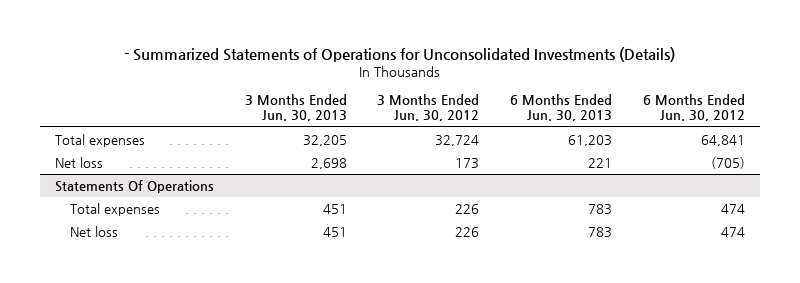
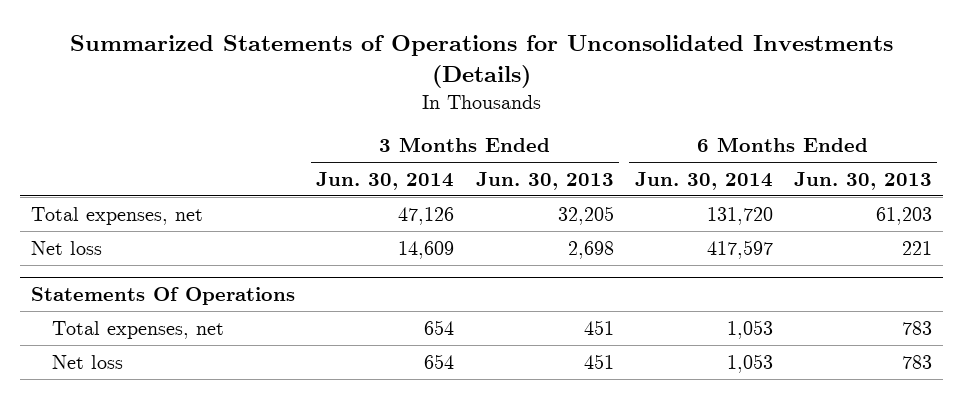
- - Summarized Statements of Operations for Unconsolidated Investments (Details)
+ Summarized Statements of Operations for Unconsolidated Investments (Details)
- | 3 Months Ended Jun. 30, 2013 | 3 Months Ended Jun. 30, 2012 | 6 Months Ended Jun. 30, 2013 | 6 Months Ended Jun. 30, 2012
+ | 3 Months Ended Jun. 30, 2014 | 3 Months Ended Jun. 30, 2013 | 6 Months Ended Jun. 30, 2014 | 6 Months Ended Jun. 30, 2013
- Total expenses | 32,205 | 32,724 | 61,203 | 64,841
+ Total expenses, net | 47,126 | 32,205 | 131,720 | 61,203
@ Statements Of Operations
- Total expenses | 451 | 226 | 783 | 474
+ Total expenses, net | 654 | 451 | 1,053 | 783

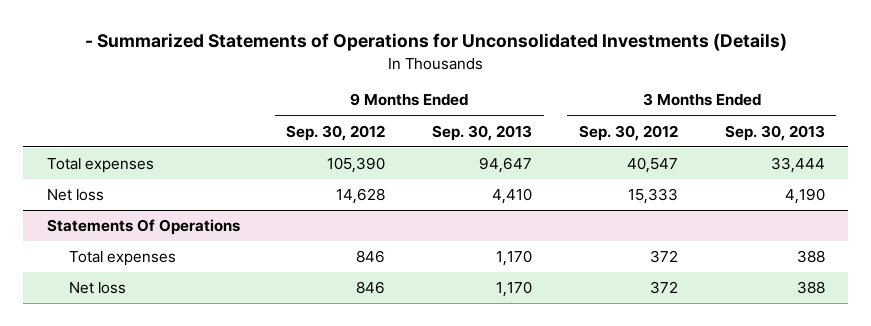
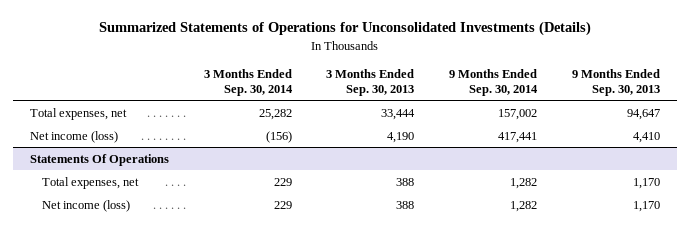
- - Summarized Statements of Operations for Unconsolidated Investments (Details)
+ Summarized Statements of Operations for Unconsolidated Investments (Details)
- | 9 Months Ended Sep. 30, 2012 | 9 Months Ended Sep. 30, 2013 | 3 Months Ended Sep. 30, 2012 | 3 Months Ended Sep. 30, 2013
+ | 3 Months Ended Sep. 30, 2014 | 3 Months Ended Sep. 30, 2013 | 9 Months Ended Sep. 30, 2014 | 9 Months Ended Sep. 30, 2013
- Total expenses | 105,390 | 94,647 | 40,547 | 33,444
- Net loss | 14,628 | 4,410 | 15,333 | 4,190
+ Total expenses, net | 25,282 | 33,444 | 157,002 | 94,647
+ Net income (loss) | (156) | 4,190 | 417,441 | 4,410
@ Statements Of Operations
- Total expenses | 846 | 1,170 | 372 | 388
- Net loss | 846 | 1,170 | 372 | 388
+ Total expenses, net | 229 | 388 | 1,282 | 1,170
+ Net income (loss) | 229 | 388 | 1,282 | 1,170

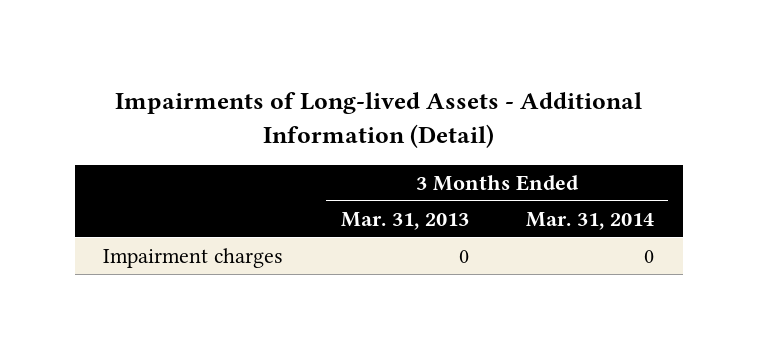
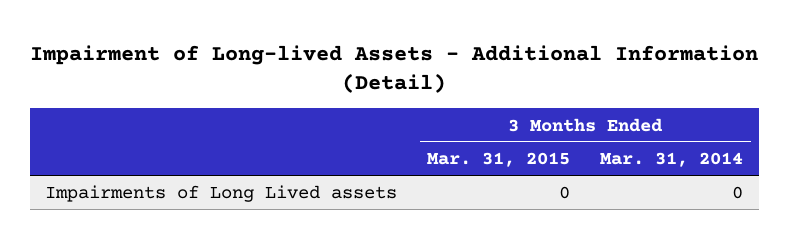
- Impairments of Long-lived Assets - Additional Information (Detail)
+ Impairment of Long-lived Assets - Additional Information (Detail)
- | 3 Months Ended Mar. 31, 2013 | 3 Months Ended Mar. 31, 2014
+ | 3 Months Ended Mar. 31, 2015 | 3 Months Ended Mar. 31, 2014
- Impairment charges | 0 | 0
+ Impairments of Long Lived assets | 0 | 0

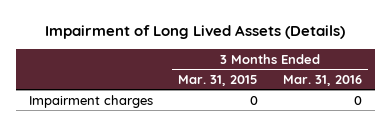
- Impairment of Long-lived Assets - Additional Information (Detail)
+ Impairment of Long Lived Assets (Details)
- | 3 Months Ended Mar. 31, 2015 | 3 Months Ended Mar. 31, 2014
+ | 3 Months Ended Mar. 31, 2015 | 3 Months Ended Mar. 31, 2016
- Impairments of Long Lived assets | 0 | 0
+ Impairment charges | 0 | 0

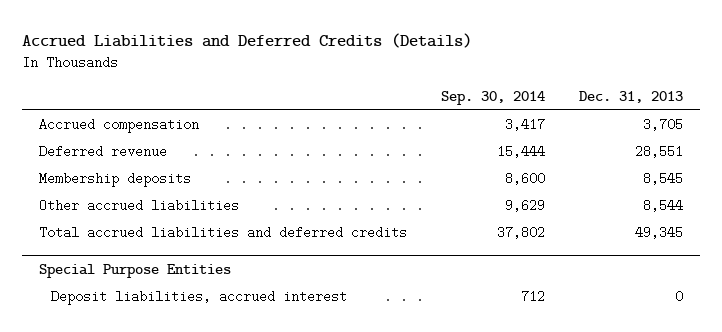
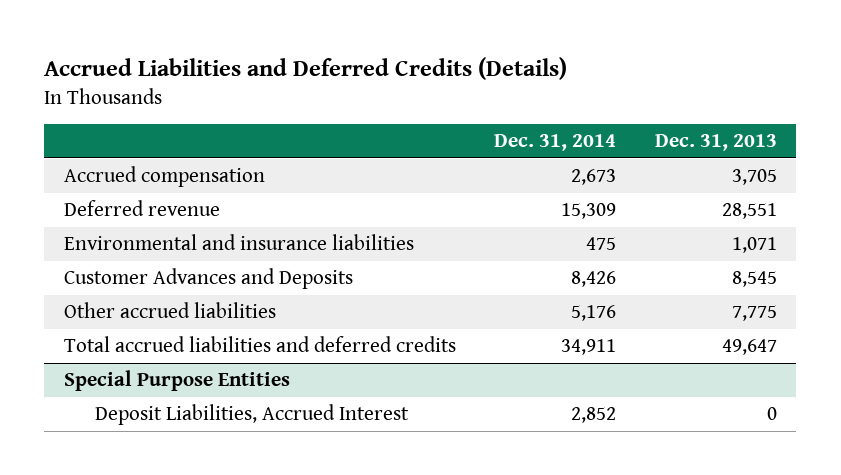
- | Sep. 30, 2014 | Dec. 31, 2013
+ | Dec. 31, 2014 | Dec. 31, 2013
- Membership deposits | 8,600 | 8,545
- Other accrued liabilities | 9,629 | 8,544
- Total accrued liabilities and deferred credits | 37,802 | 49,345
+ Environmental and insurance liabilities | 475 | 1,071
+ Customer Advances and Deposits | 8,426 | 8,545
+ Other accrued liabilities | 5,176 | 7,775
+ Total accrued liabilities and deferred credits | 34,911 | 49,647
@ Special Purpose Entities
- Deposit liabilities, accrued interest | 712 | 0
+ Deposit Liabilities, Accrued Interest | 2,852 | 0

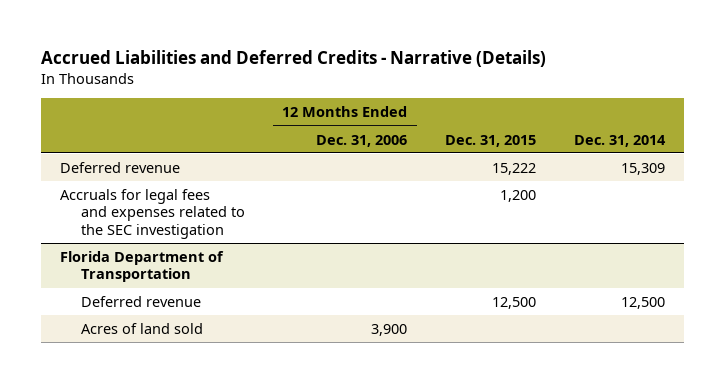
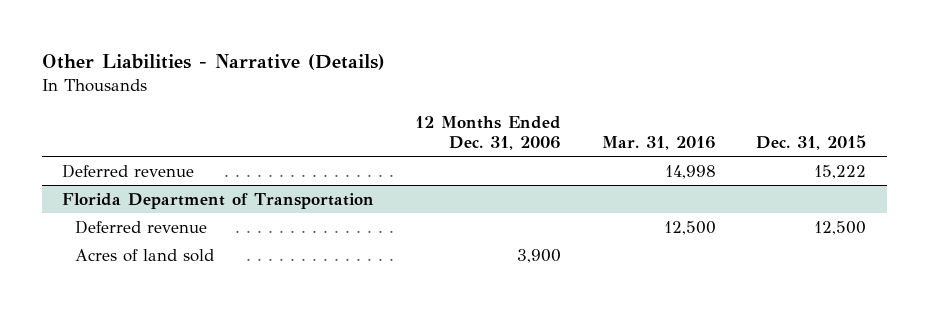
- Accrued Liabilities and Deferred Credits - Narrative (Details)
+ Other Liabilities - Narrative (Details)
- | 12 Months Ended Dec. 31, 2006 | Dec. 31, 2015 | Dec. 31, 2014
+ | 12 Months Ended Dec. 31, 2006 | Mar. 31, 2016 | Dec. 31, 2015
- Accruals for legal fees and expenses related to the SEC investigation | | 1,200 |

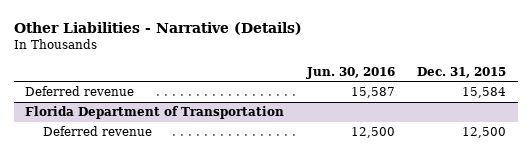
- | 12 Months Ended Dec. 31, 2006 | Mar. 31, 2016 | Dec. 31, 2015
+ | Jun. 30, 2016 | Dec. 31, 2015
- Deferred revenue | | 14,998 | 15,222
+ Deferred revenue | 15,587 | 15,584
@ Florida Department of Transportation
- Acres of land sold | 3,900 | |

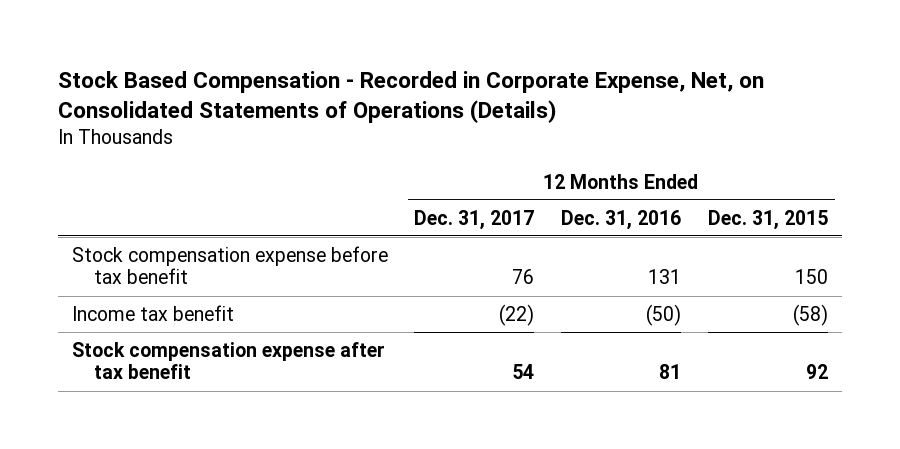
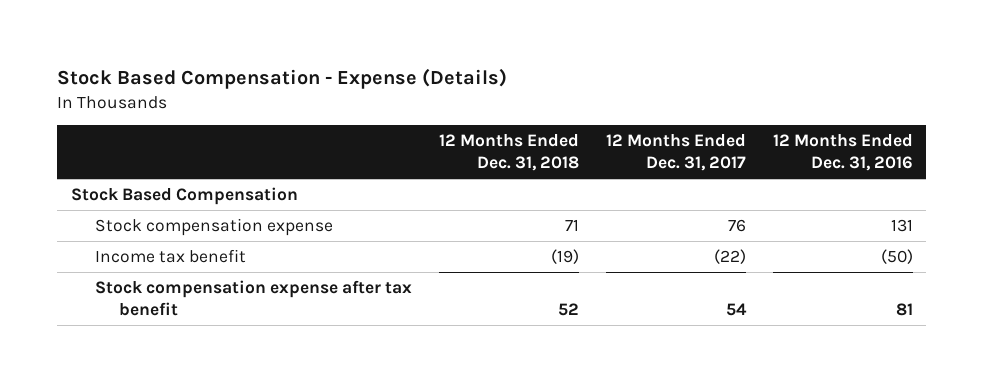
- Stock Based Compensation - Recorded in Corporate Expense, Net, on Consolidated Statements of Operations (Details)
+ Stock Based Compensation - Expense (Details)
- | 12 Months Ended Dec. 31, 2017 | 12 Months Ended Dec. 31, 2016 | 12 Months Ended Dec. 31, 2015
+ | 12 Months Ended Dec. 31, 2018 | 12 Months Ended Dec. 31, 2017 | 12 Months Ended Dec. 31, 2016
- Stock compensation expense before tax benefit | 76 | 131 | 150
+ Stock Based Compensation
+ Stock compensation expense | 71 | 76 | 131

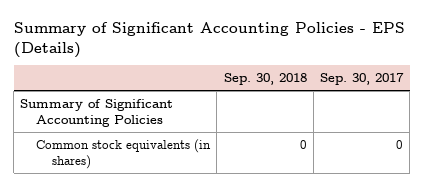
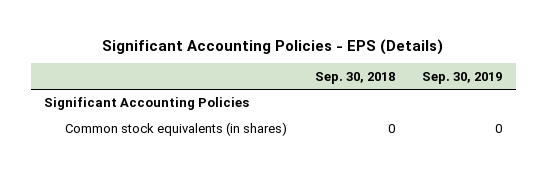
- Summary of Significant Accounting Policies - EPS (Details)
+ Significant Accounting Policies - EPS (Details)
- | Sep. 30, 2018 | Sep. 30, 2017
+ | Sep. 30, 2018 | Sep. 30, 2019
- Summary of Significant Accounting Policies
+ Significant Accounting Policies

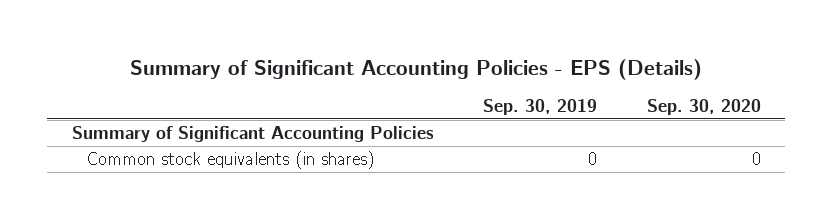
- Significant Accounting Policies - EPS (Details)
+ Summary of Significant Accounting Policies - EPS (Details)
- | Sep. 30, 2018 | Sep. 30, 2019
+ | Sep. 30, 2019 | Sep. 30, 2020
- Significant Accounting Policies
+ Summary of Significant Accounting Policies

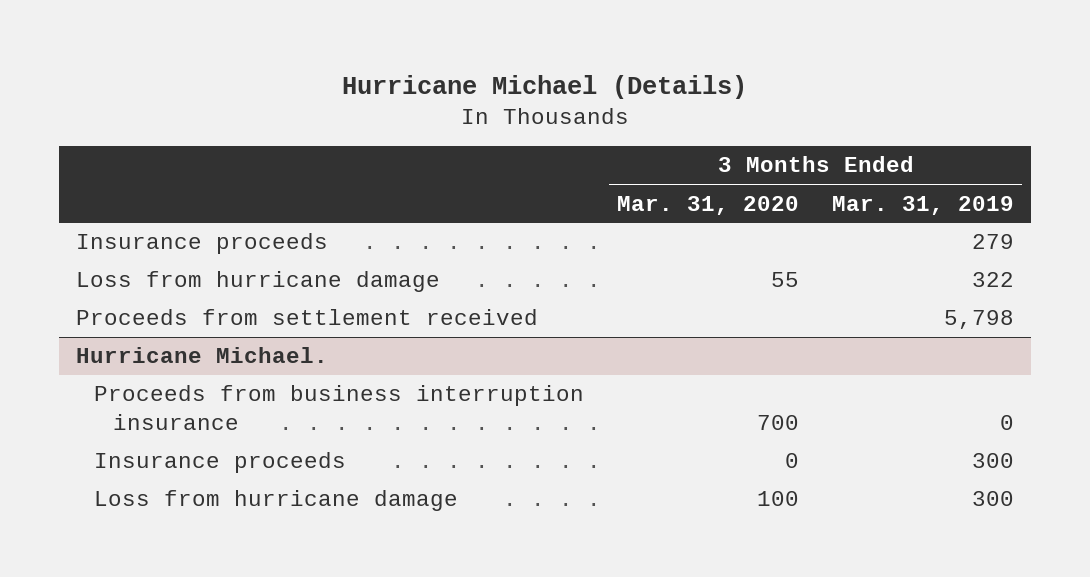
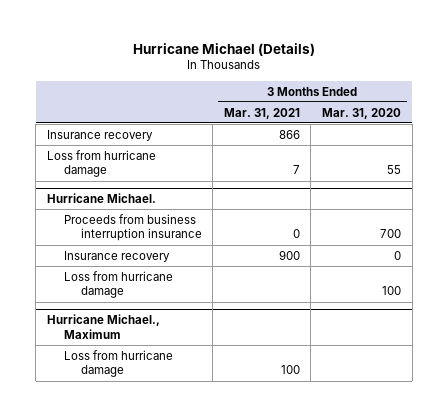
- | 3 Months Ended Mar. 31, 2020 | 3 Months Ended Mar. 31, 2019
+ | 3 Months Ended Mar. 31, 2021 | 3 Months Ended Mar. 31, 2020
- Insurance proceeds | | 279
+ Insurance recovery | 866 |
- Proceeds from settlement received | | 5,798
@ Hurricane Michael.
- Insurance proceeds | 0 | 300
+ Insurance recovery | 900 | 0
+ Hurricane Michael., Maximum
+ Loss from hurricane damage | 100 |

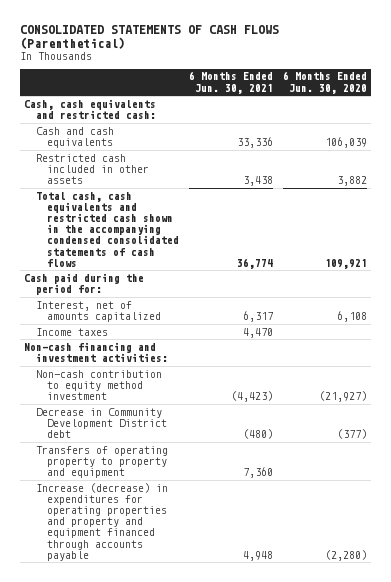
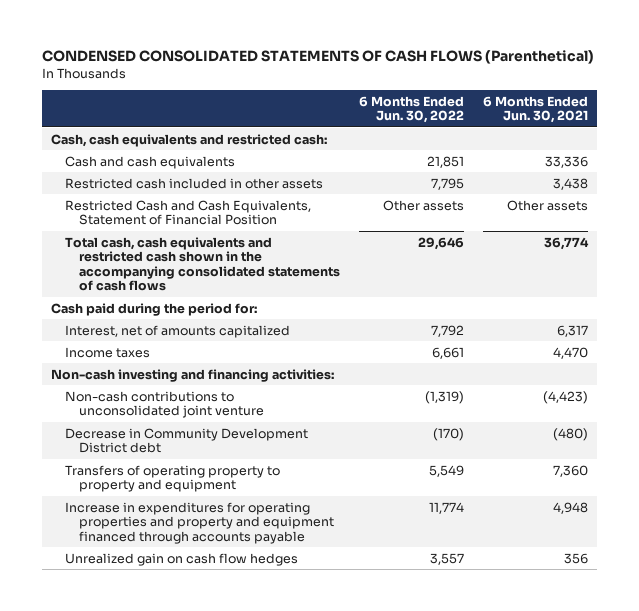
- CONSOLIDATED STATEMENTS OF CASH FLOWS (Parenthetical)
+ CONDENSED CONSOLIDATED STATEMENTS OF CASH FLOWS (Parenthetical)
- | 6 Months Ended Jun. 30, 2021 | 6 Months Ended Jun. 30, 2020
+ | 6 Months Ended Jun. 30, 2022 | 6 Months Ended Jun. 30, 2021
- Total cash, cash equivalents and restricted cash shown in the accompanying condensed consolidated statements of cash flows | 36,774 | 109,921
+ Restricted Cash and Cash Equivalents, Statement of Financial Position | Other assets | Other assets
+ Total cash, cash equivalents and restricted cash shown in the accompanying consolidated statements of cash flows | 29,646 | 36,774
- Non-cash financing and investment activities:
- Non-cash contribution to equity method investment | (4,423) | (21,927)
+ Non-cash investing and financing activities:
+ Non-cash contributions to unconsolidated joint venture | (1,319) | (4,423)
- Increase (decrease) in expenditures for operating properties and property and equipment financed through accounts payable | 4,948 | (2,280)
+ Increase in expenditures for operating properties and property and equipment financed through accounts payable | 11,774 | 4,948
+ Unrealized gain on cash flow hedges | 3,557 | 356

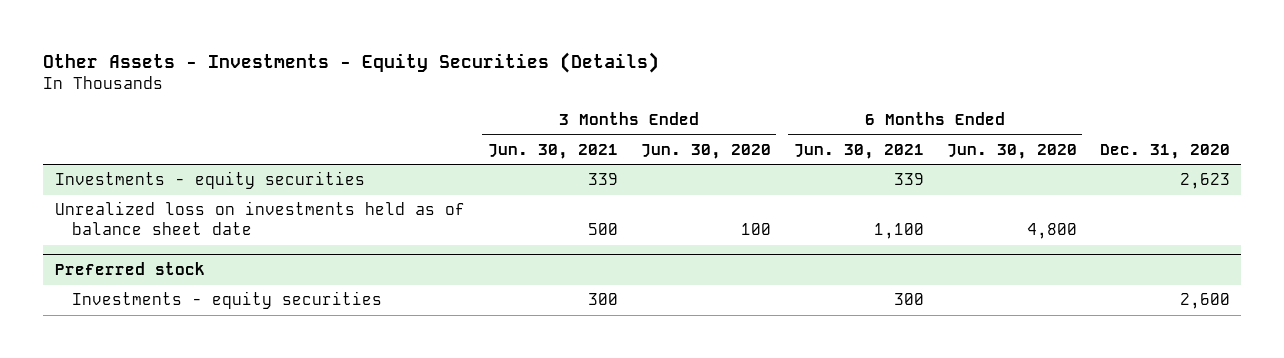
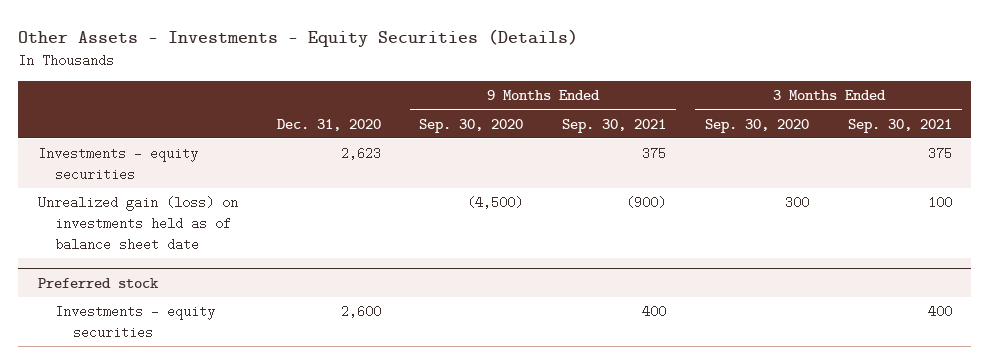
- | 3 Months Ended Jun. 30, 2021 | 3 Months Ended Jun. 30, 2020 | 6 Months Ended Jun. 30, 2021 | 6 Months Ended Jun. 30, 2020 | Dec. 31, 2020
+ | Dec. 31, 2020 | 9 Months Ended Sep. 30, 2020 | 9 Months Ended Sep. 30, 2021 | 3 Months Ended Sep. 30, 2020 | 3 Months Ended Sep. 30, 2021
- Unrealized loss on investments held as of balance sheet date | 500 | 100 | 1,100 | 4,800 |
+ Unrealized gain (loss) on investments held as of balance sheet date | | (4,500) | (900) | 300 | 100

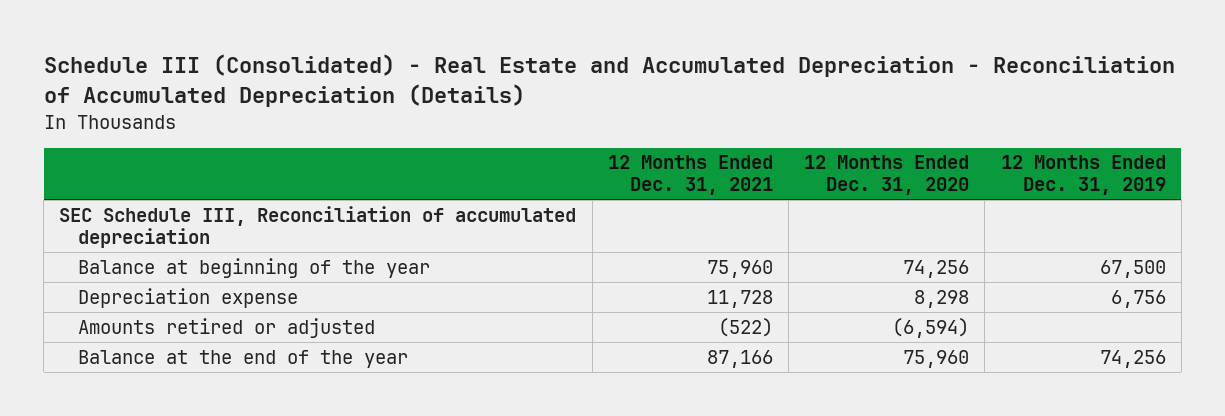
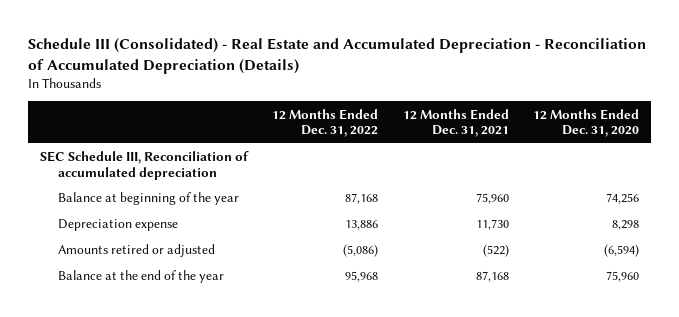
- | 12 Months Ended Dec. 31, 2021 | 12 Months Ended Dec. 31, 2020 | 12 Months Ended Dec. 31, 2019
+ | 12 Months Ended Dec. 31, 2022 | 12 Months Ended Dec. 31, 2021 | 12 Months Ended Dec. 31, 2020
- Depreciation expense | 11,728 | 8,298 | 6,756
+ Depreciation expense | 13,886 | 11,730 | 8,298
- Balance at the end of the year | 87,166 | 75,960 | 74,256
+ Balance at the end of the year | 95,968 | 87,168 | 75,960

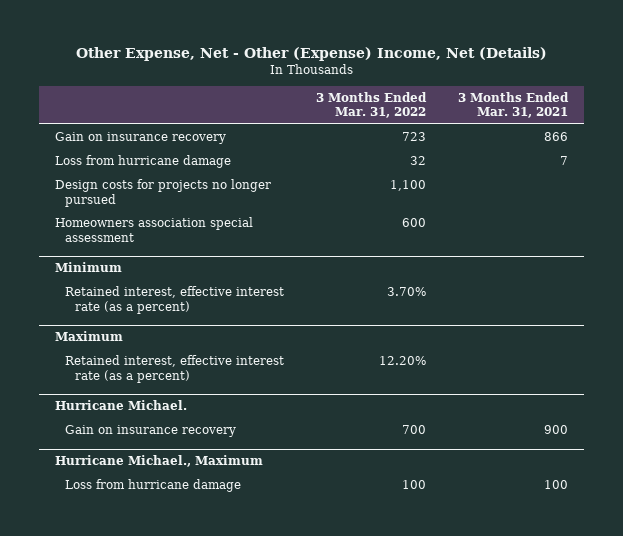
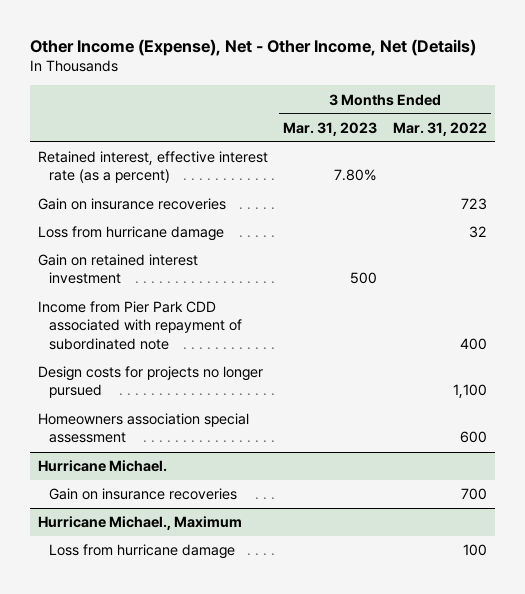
- Other Expense, Net - Other (Expense) Income, Net (Details)
+ Other Income (Expense), Net - Other Income, Net (Details)
- | 3 Months Ended Mar. 31, 2022 | 3 Months Ended Mar. 31, 2021
+ | 3 Months Ended Mar. 31, 2023 | 3 Months Ended Mar. 31, 2022
- Gain on insurance recovery | 723 | 866
+ Retained interest, effective interest rate (as a percent) | 7.80% |
+ Gain on insurance recoveries | | 723
+ Gain on retained interest investment | 500 |
+ Income from Pier Park CDD associated with repayment of subordinated note | | 400
- Minimum
- Retained interest, effective interest rate (as a percent) | 3.70% |
- Maximum
- Retained interest, effective interest rate (as a percent) | 12.20% |
@ Hurricane Michael.
- Gain on insurance recovery | 700 | 900
+ Gain on insurance recoveries | | 700

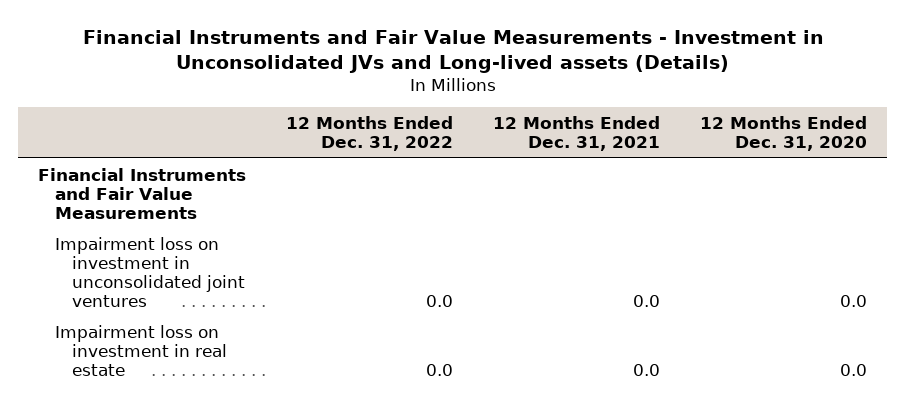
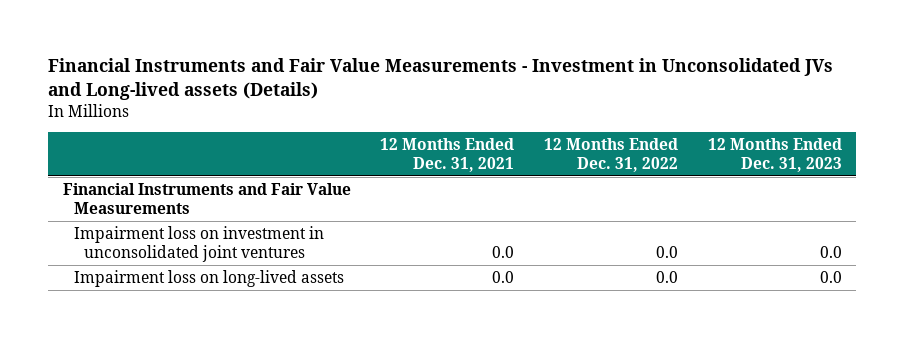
- | 12 Months Ended Dec. 31, 2022 | 12 Months Ended Dec. 31, 2021 | 12 Months Ended Dec. 31, 2020
+ | 12 Months Ended Dec. 31, 2021 | 12 Months Ended Dec. 31, 2022 | 12 Months Ended Dec. 31, 2023
- Impairment loss on investment in real estate | 0.0 | 0.0 | 0.0
+ Impairment loss on long-lived assets | 0.0 | 0.0 | 0.0

